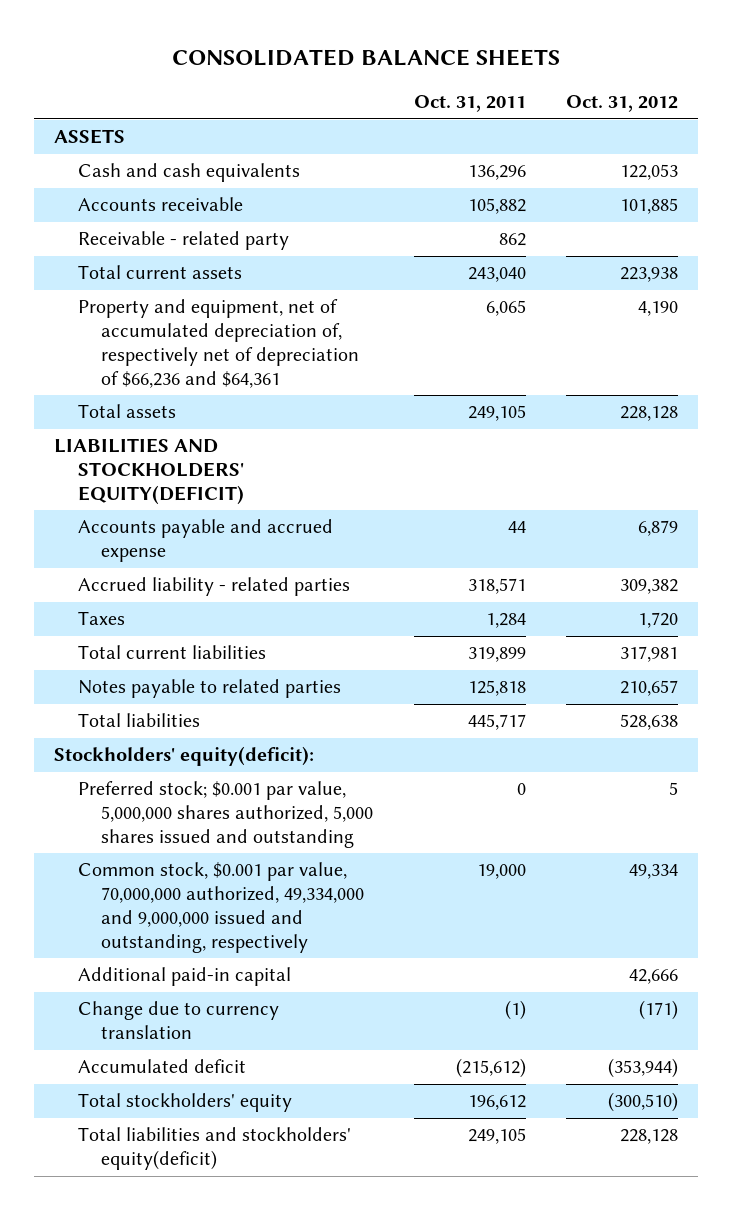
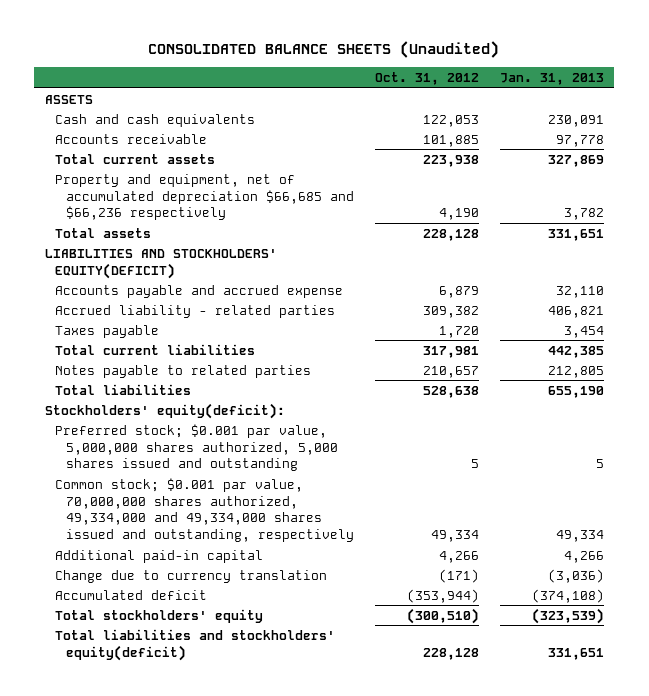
- CONSOLIDATED BALANCE SHEETS
+ CONSOLIDATED BALANCE SHEETS (Unaudited)
- | Oct. 31, 2011 | Oct. 31, 2012
+ | Oct. 31, 2012 | Jan. 31, 2013
- Receivable - related party | 862 |
- Property and equipment, net of accumulated depreciation of, respectively net of depreciation of $66,236 and $64,361 | 6,065 | 4,190
+ Property and equipment, net of accumulated depreciation $66,685 and $66,236 respectively | 4,190 | 3,782
- Taxes | 1,284 | 1,720
+ Taxes payable | 1,720 | 3,454
- Common stock, $0.001 par value, 70,000,000 authorized, 49,334,000 and 9,000,000 issued and outstanding, respectively | 19,000 | 49,334
- Additional paid-in capital | | 42,666
+ Common stock; $0.001 par value, 70,000,000 shares authorized, 49,334,000 and 49,334,000 shares issued and outstanding, respectively | 49,334 | 49,334
+ Additional paid-in capital | 4,266 | 4,266

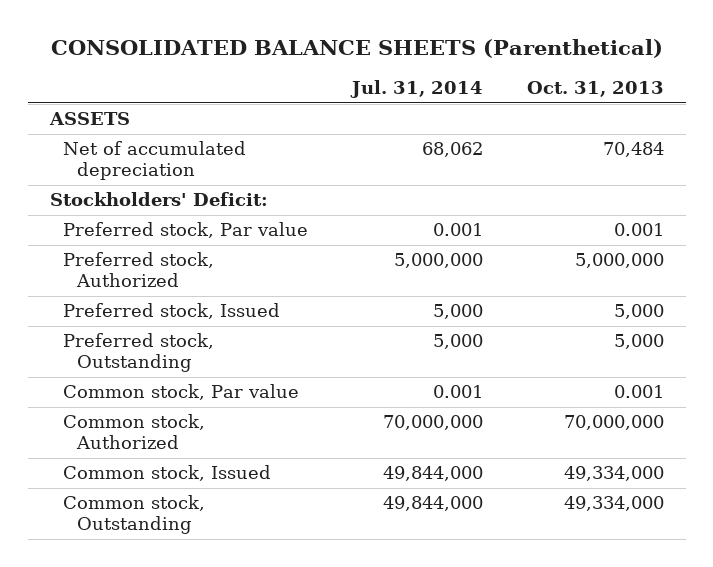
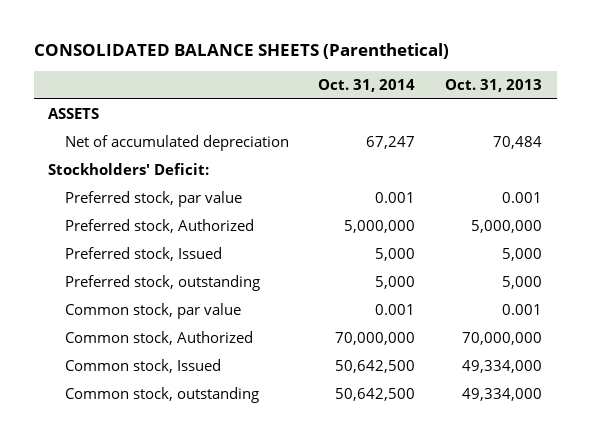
- | Jul. 31, 2014 | Oct. 31, 2013
+ | Oct. 31, 2014 | Oct. 31, 2013
- Preferred stock, Par value | 0.001 | 0.001
+ Preferred stock, par value | 0.001 | 0.001
- Preferred stock, Outstanding | 5,000 | 5,000
- Common stock, Par value | 0.001 | 0.001
+ Preferred stock, outstanding | 5,000 | 5,000
+ Common stock, par value | 0.001 | 0.001
- Common stock, Outstanding | 49,844,000 | 49,334,000
+ Common stock, outstanding | 50,642,500 | 49,334,000

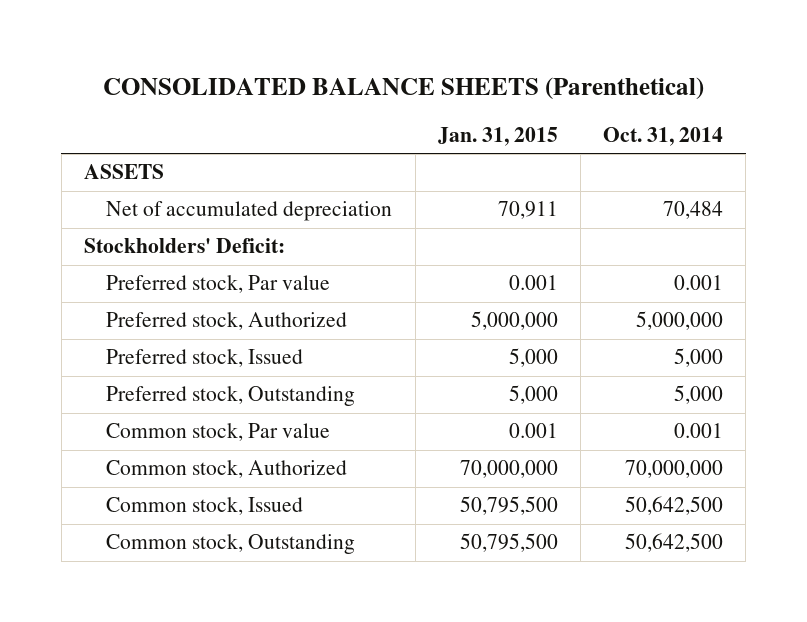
- | Oct. 31, 2014 | Oct. 31, 2013
+ | Jan. 31, 2015 | Oct. 31, 2014
- Net of accumulated depreciation | 67,247 | 70,484
+ Net of accumulated depreciation | 70,911 | 70,484
- Preferred stock, par value | 0.001 | 0.001
+ Preferred stock, Par value | 0.001 | 0.001
- Preferred stock, outstanding | 5,000 | 5,000
- Common stock, par value | 0.001 | 0.001
+ Preferred stock, Outstanding | 5,000 | 5,000
+ Common stock, Par value | 0.001 | 0.001
- Common stock, outstanding | 50,642,500 | 49,334,000
+ Common stock, Outstanding | 50,795,500 | 50,642,500

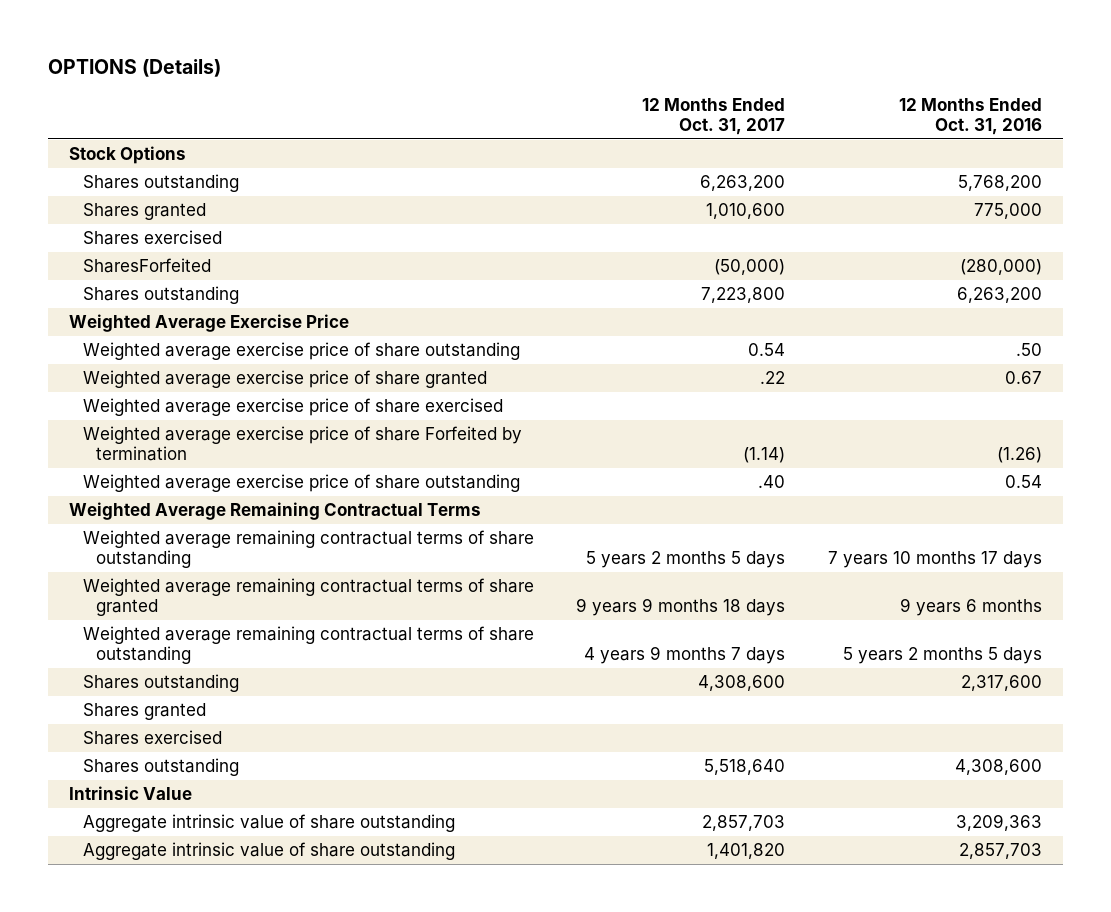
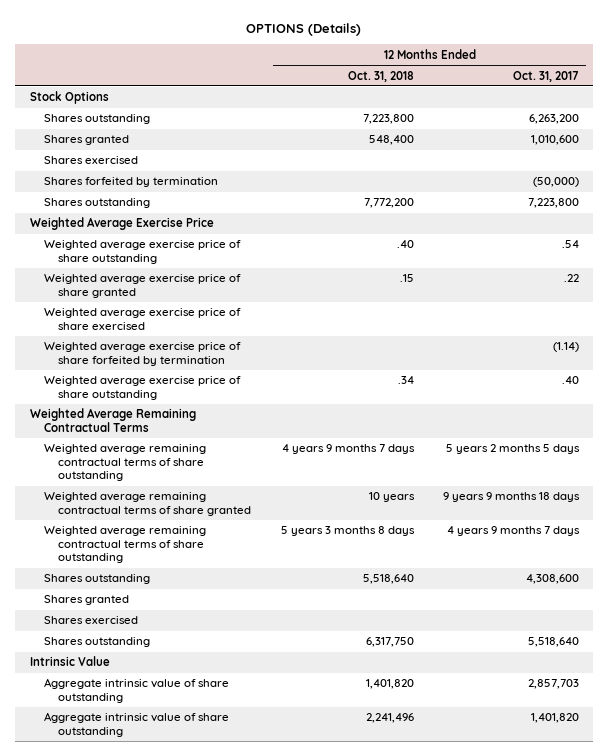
- | 12 Months Ended Oct. 31, 2017 | 12 Months Ended Oct. 31, 2016
+ | 12 Months Ended Oct. 31, 2018 | 12 Months Ended Oct. 31, 2017
- SharesForfeited | (50,000) | (280,000)
+ Shares forfeited by termination | | (50,000)
- Weighted average exercise price of share outstanding | 0.54 | .50
+ Weighted average exercise price of share outstanding | .40 | .54
- Weighted average exercise price of share Forfeited by termination | (1.14) | (1.26)
+ Weighted average exercise price of share forfeited by termination | | (1.14)

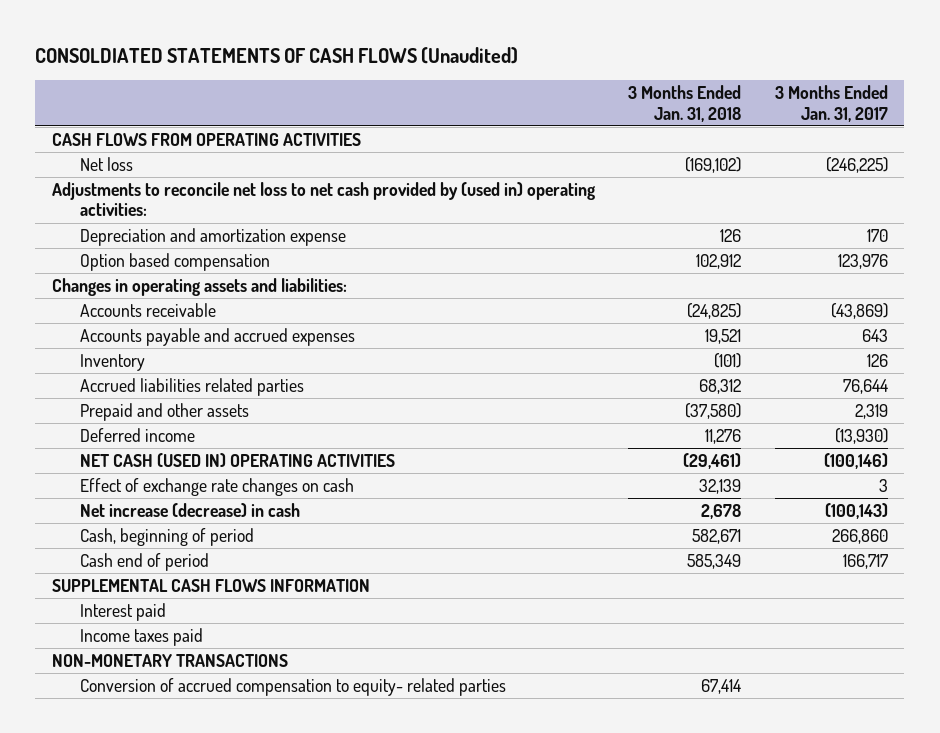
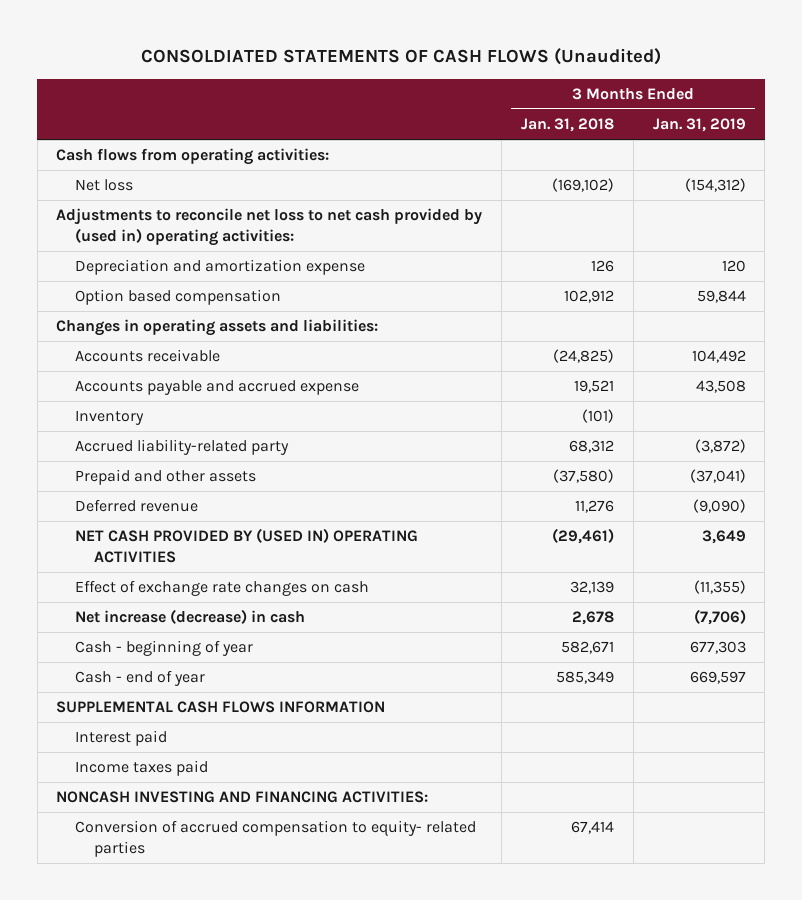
- | 3 Months Ended Jan. 31, 2018 | 3 Months Ended Jan. 31, 2017
+ | 3 Months Ended Jan. 31, 2018 | 3 Months Ended Jan. 31, 2019
- CASH FLOWS FROM OPERATING ACTIVITIES
+ Cash flows from operating activities:
- Accounts payable and accrued expenses | 19,521 | 643
+ Accounts payable and accrued expense | 19,521 | 43,508
- Accrued liabilities related parties | 68,312 | 76,644
+ Accrued liability-related party | 68,312 | (3,872)
- Deferred income | 11,276 | (13,930)
- NET CASH (USED IN) OPERATING ACTIVITIES | (29,461) | (100,146)
+ Deferred revenue | 11,276 | (9,090)
+ NET CASH PROVIDED BY (USED IN) OPERATING ACTIVITIES | (29,461) | 3,649
- Cash, beginning of period | 582,671 | 266,860
- Cash end of period | 585,349 | 166,717
+ Cash - beginning of year | 582,671 | 677,303
+ Cash - end of year | 585,349 | 669,597
- NON-MONETARY TRANSACTIONS
+ NONCASH INVESTING AND FINANCING ACTIVITIES:

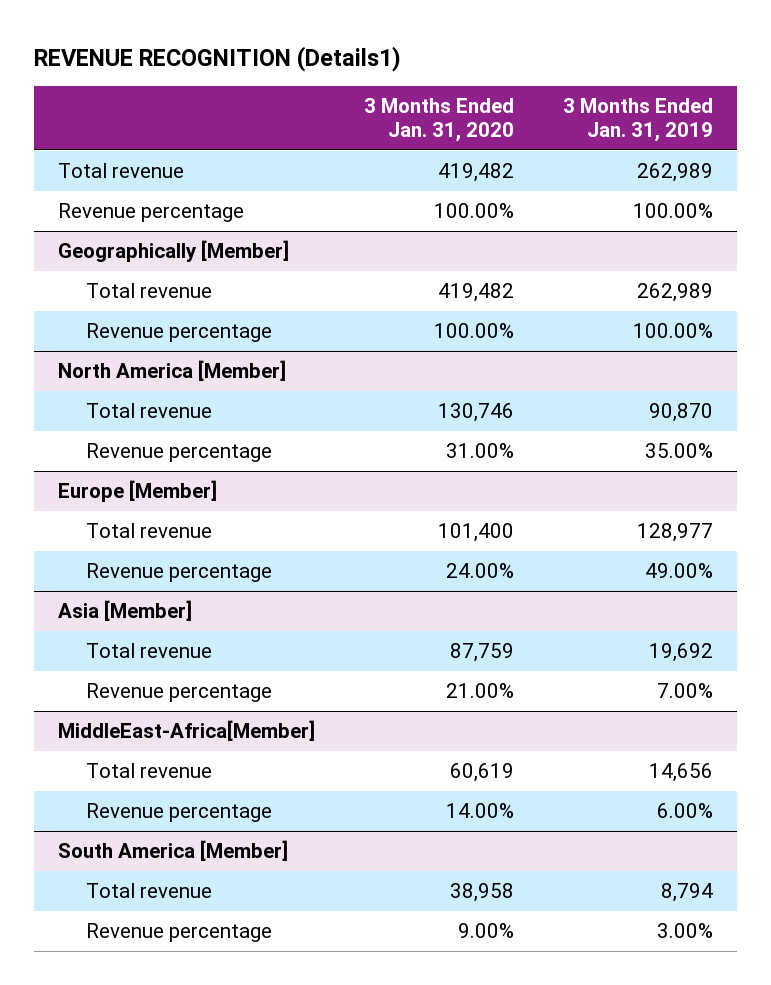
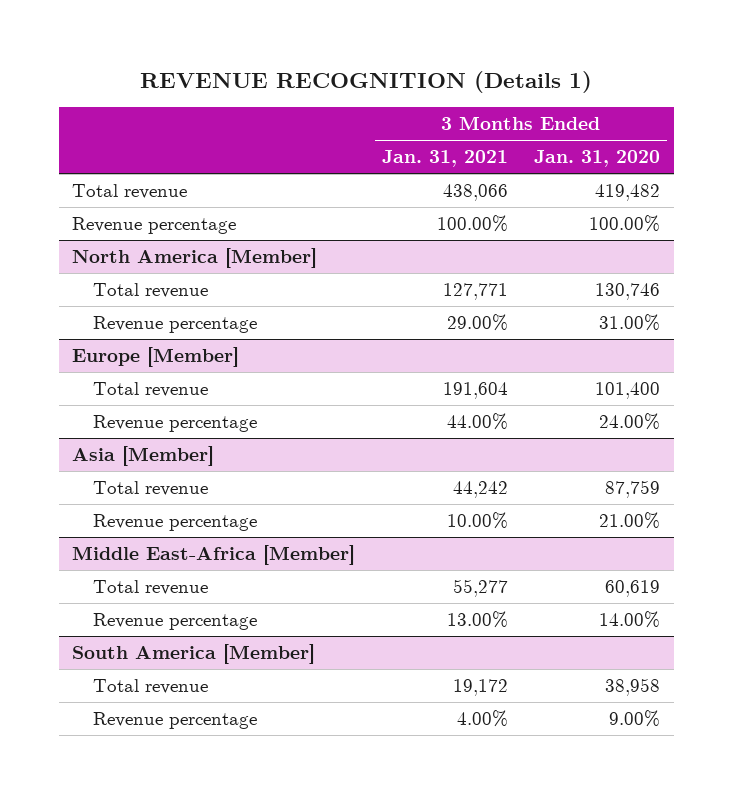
- REVENUE RECOGNITION (Details1)
+ REVENUE RECOGNITION (Details 1)
- | 3 Months Ended Jan. 31, 2020 | 3 Months Ended Jan. 31, 2019
+ | 3 Months Ended Jan. 31, 2021 | 3 Months Ended Jan. 31, 2020
- Geographically [Member]
- Total revenue | 419,482 | 262,989
- Revenue percentage | 100.00% | 100.00%
- MiddleEast-Africa[Member]
+ Middle East-Africa [Member]

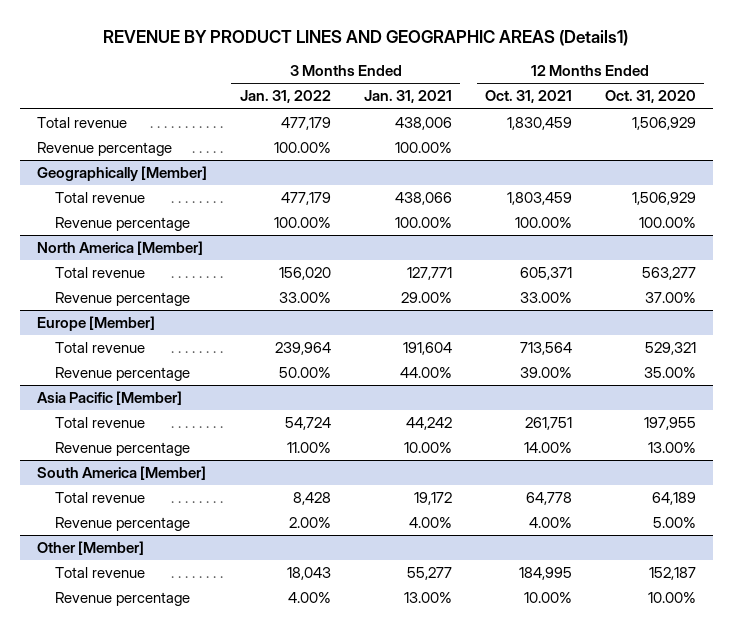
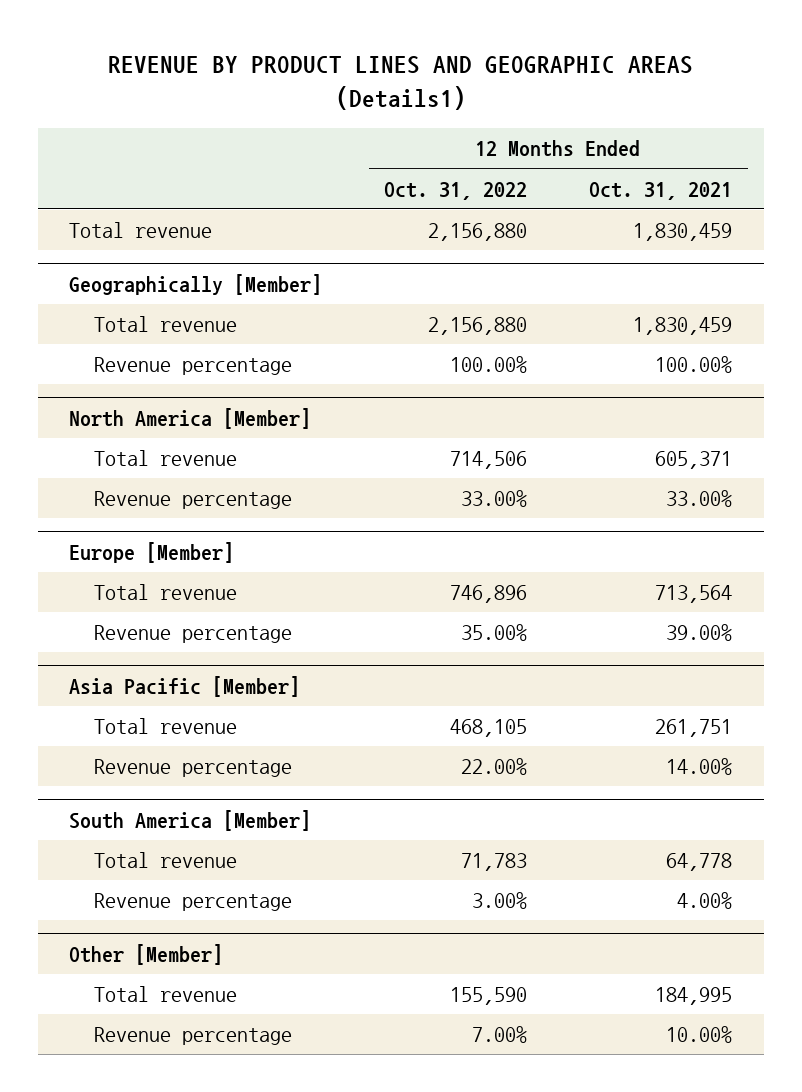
- | 3 Months Ended Jan. 31, 2022 | 3 Months Ended Jan. 31, 2021 | 12 Months Ended Oct. 31, 2021 | 12 Months Ended Oct. 31, 2020
+ | 12 Months Ended Oct. 31, 2022 | 12 Months Ended Oct. 31, 2021
- Revenue percentage | 100.00% | 100.00% | |
@ Geographically [Member]
- Total revenue | 477,179 | 438,066 | 1,803,459 | 1,506,929
+ Total revenue | 2,156,880 | 1,830,459

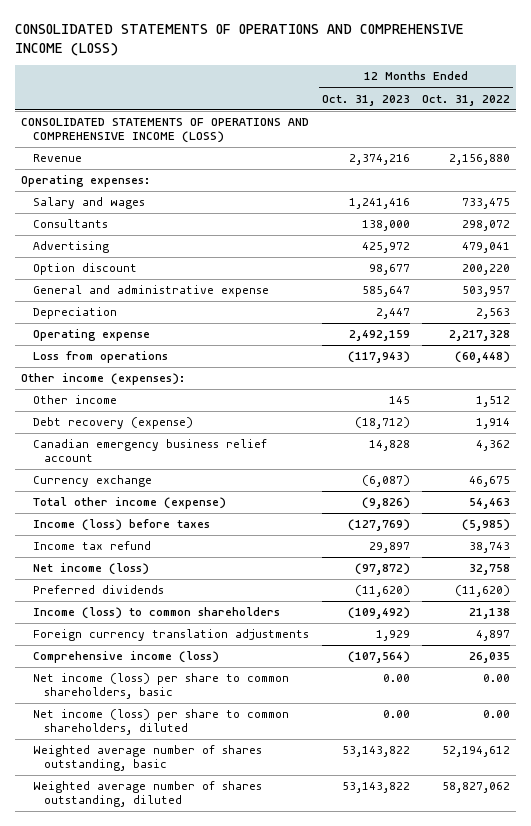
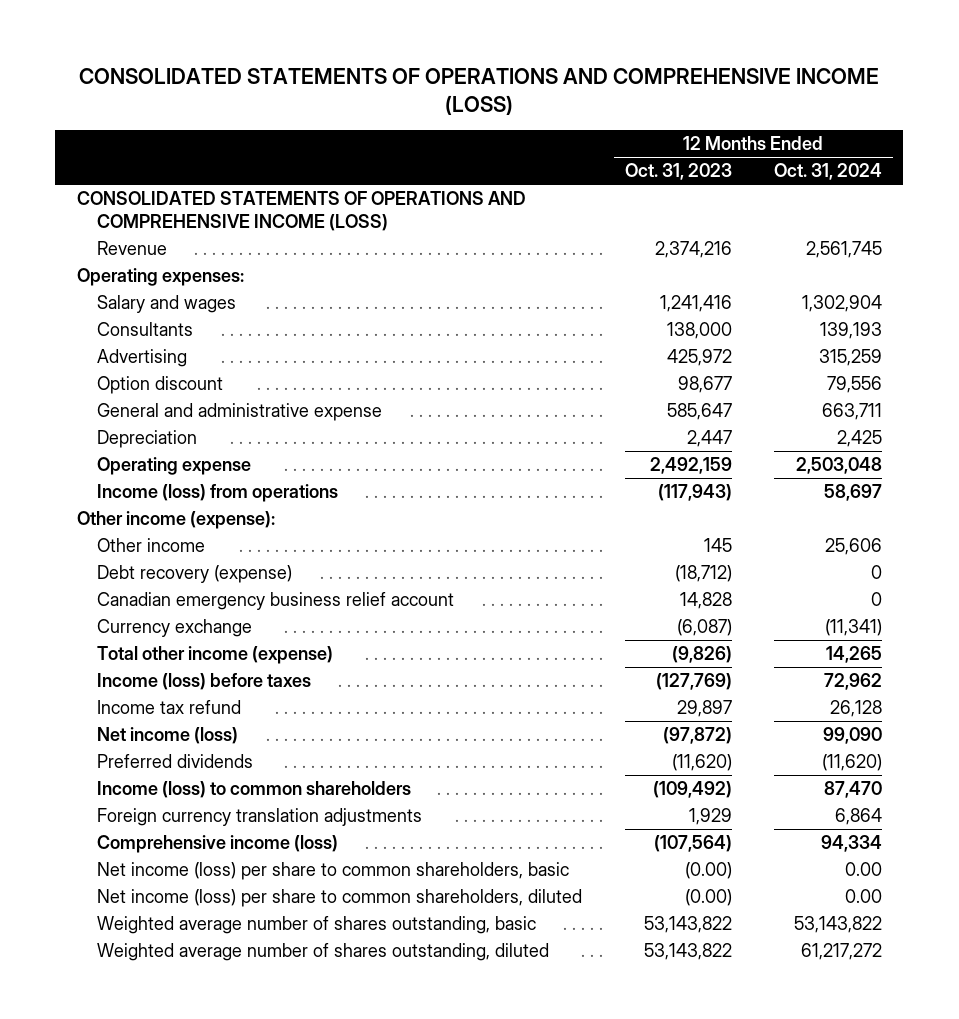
- | 12 Months Ended Oct. 31, 2023 | 12 Months Ended Oct. 31, 2022
+ | 12 Months Ended Oct. 31, 2023 | 12 Months Ended Oct. 31, 2024
- Loss from operations | (117,943) | (60,448)
- Other income (expenses):
+ Income (loss) from operations | (117,943) | 58,697
+ Other income (expense):
- Net income (loss) per share to common shareholders, basic | 0.00 | 0.00
- Net income (loss) per share to common shareholders, diluted | 0.00 | 0.00
+ Net income (loss) per share to common shareholders, basic | (0.00) | 0.00
+ Net income (loss) per share to common shareholders, diluted | (0.00) | 0.00

